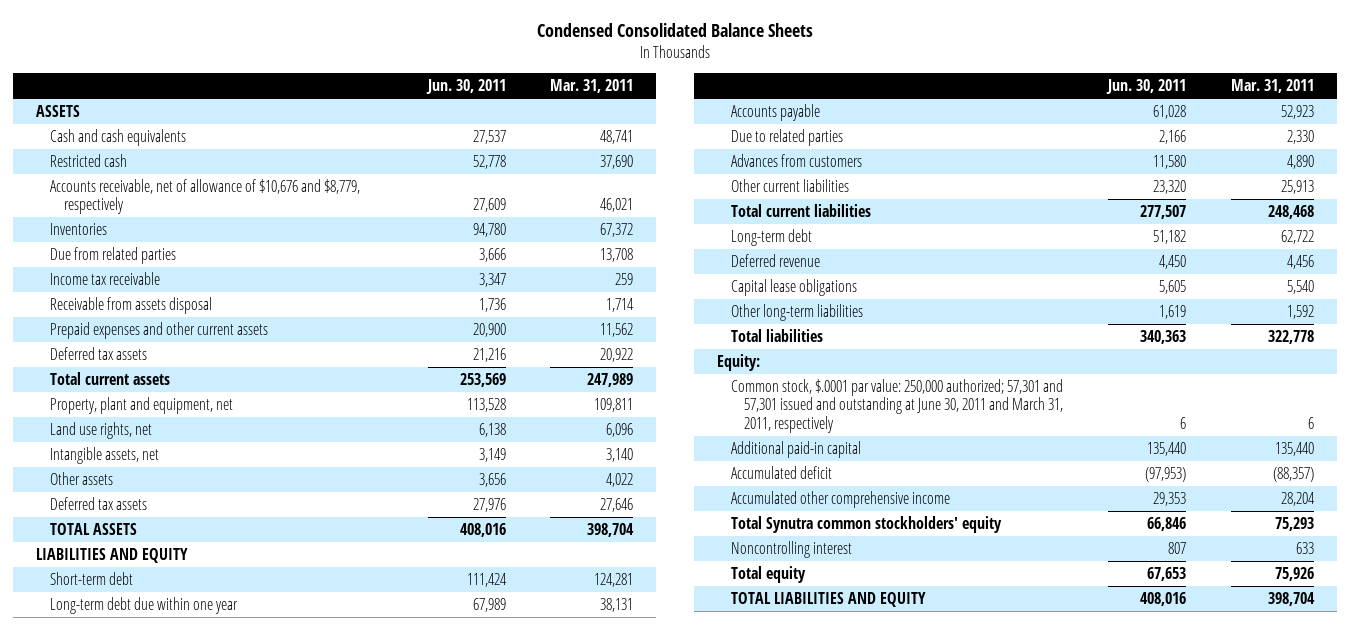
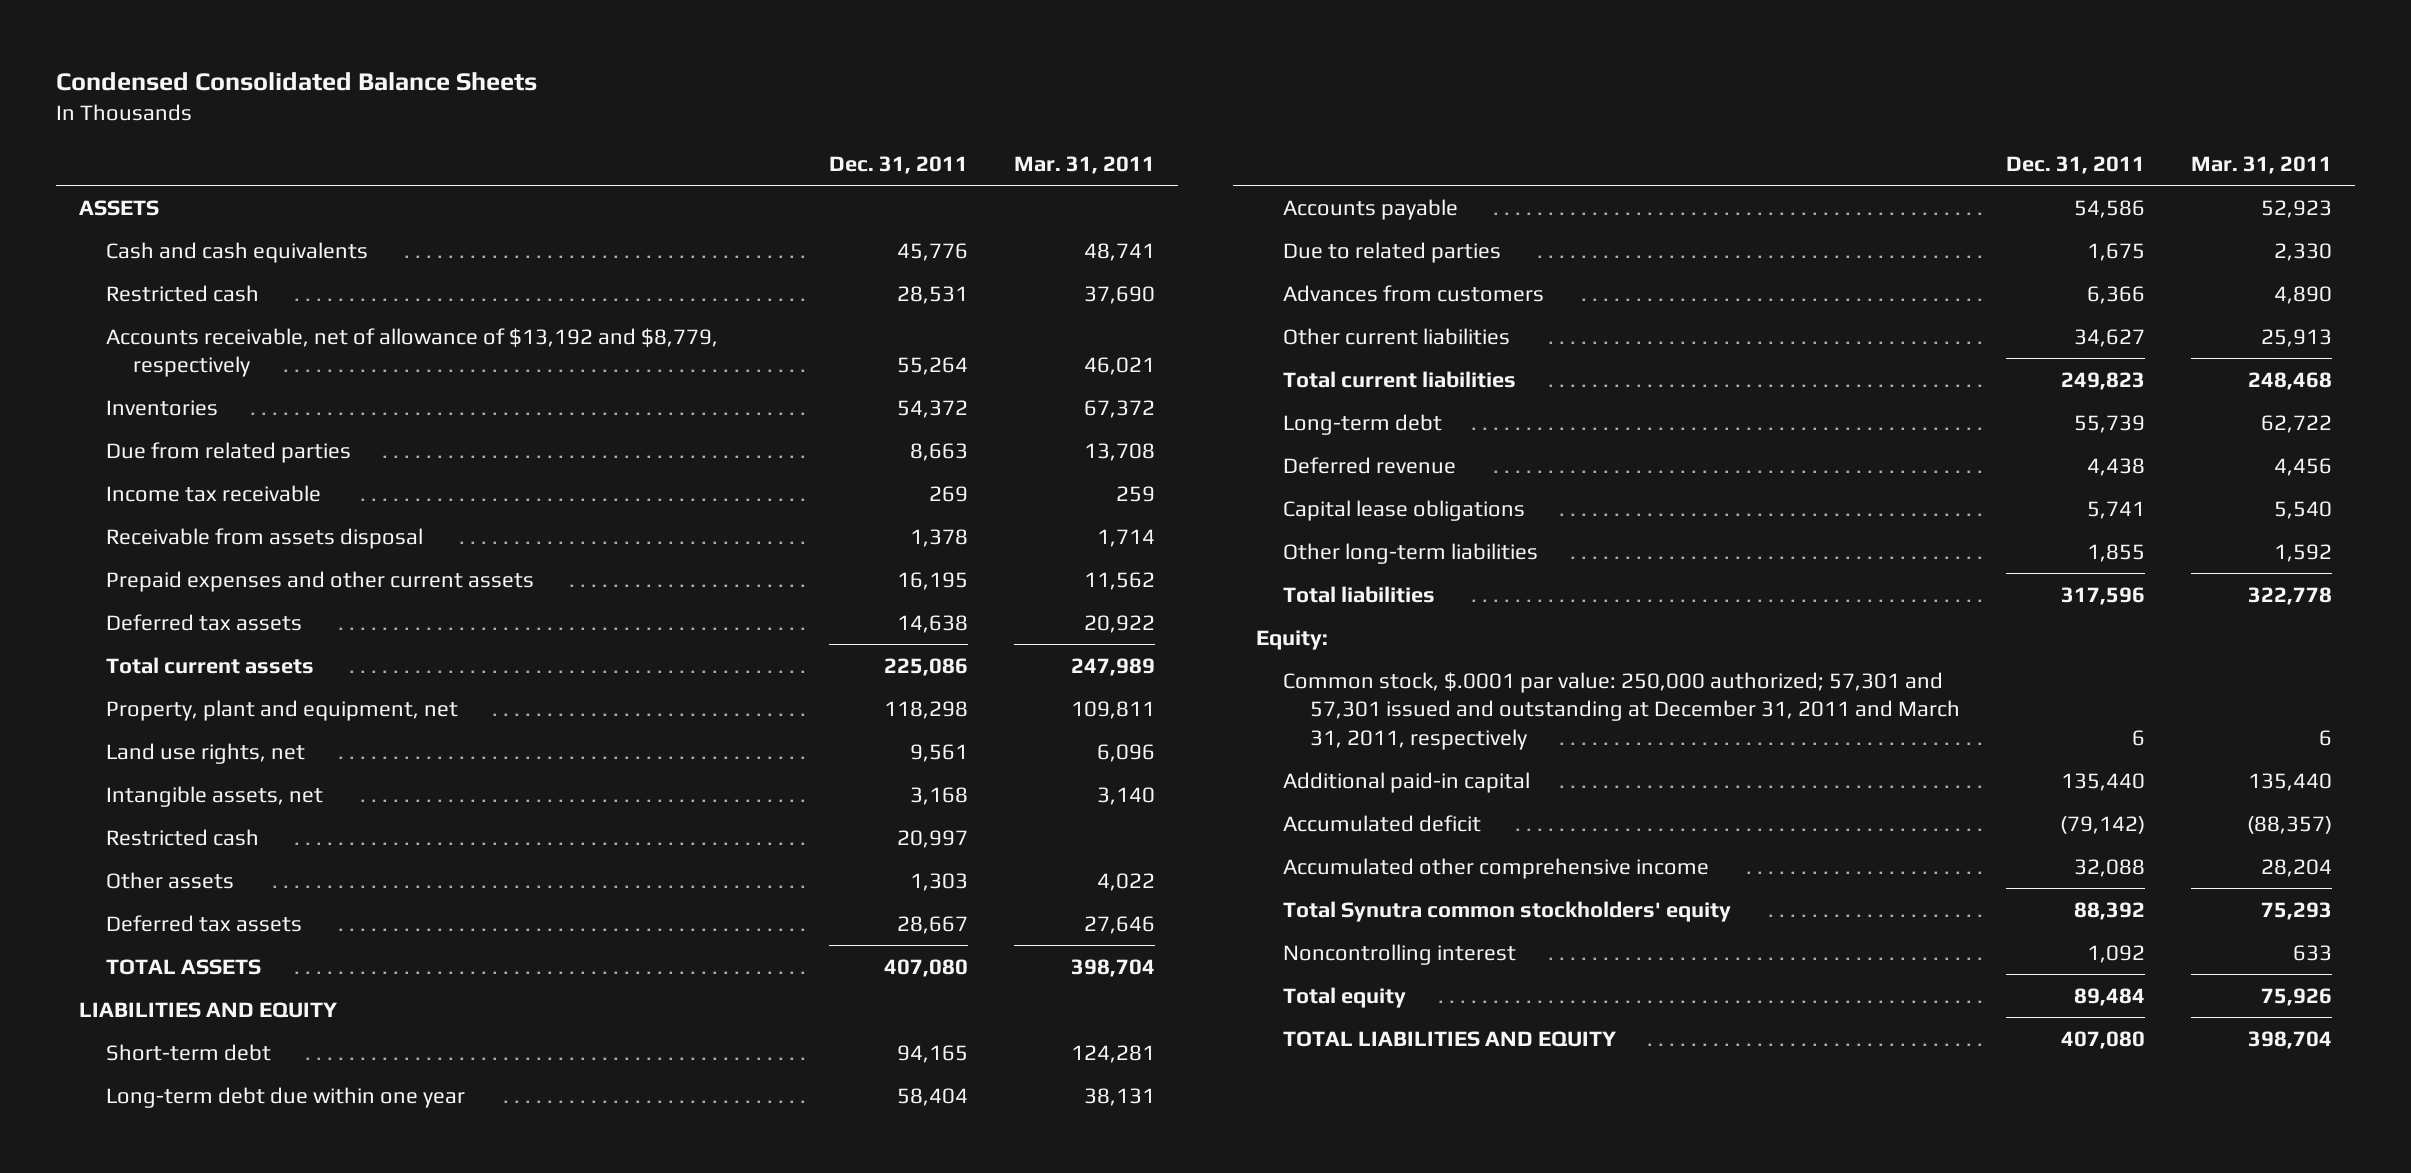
- | Jun. 30, 2011 | Mar. 31, 2011
+ | Dec. 31, 2011 | Mar. 31, 2011
- Accounts receivable, net of allowance of $10,676 and $8,779, respectively | 27,609 | 46,021
+ Accounts receivable, net of allowance of $13,192 and $8,779, respectively | 55,264 | 46,021
+ Restricted cash | 20,997 |
- Common stock, $.0001 par value: 250,000 authorized; 57,301 and 57,301 issued and outstanding at June 30, 2011 and March 31, 2011, respectively | 6 | 6
+ Common stock, $.0001 par value: 250,000 authorized; 57,301 and 57,301 issued and outstanding at December 31, 2011 and March 31, 2011, respectively | 6 | 6

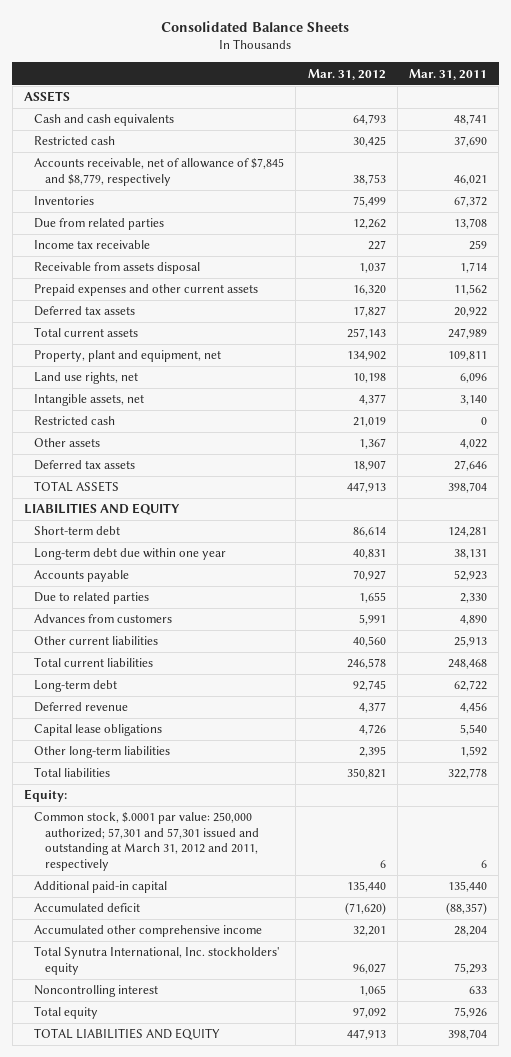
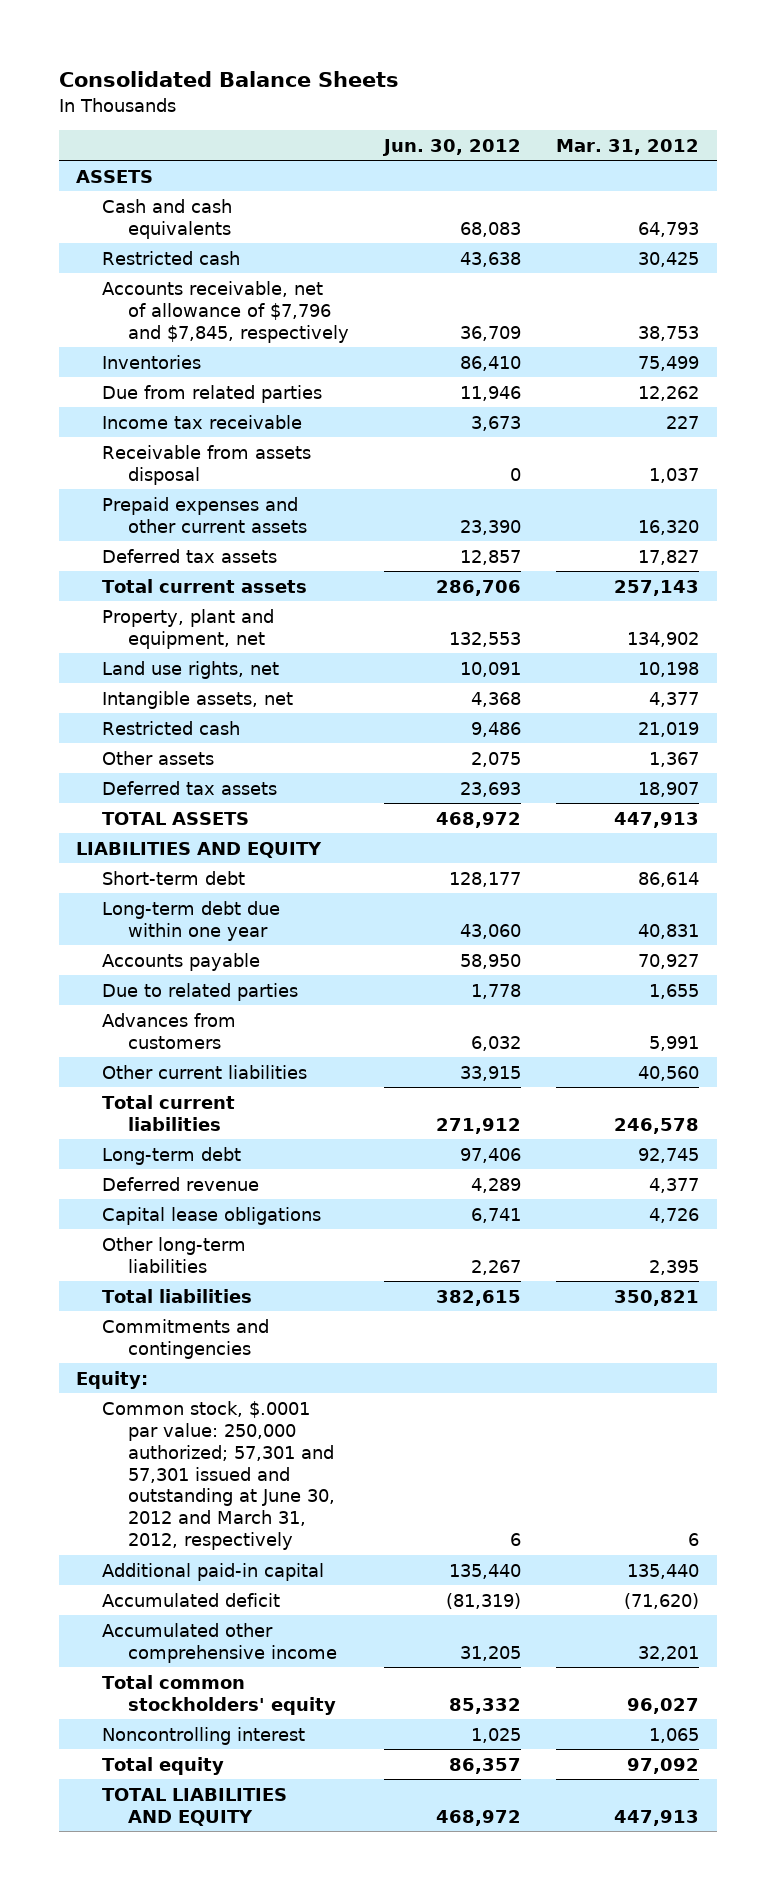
- | Mar. 31, 2012 | Mar. 31, 2011
+ | Jun. 30, 2012 | Mar. 31, 2012
- Accounts receivable, net of allowance of $7,845 and $8,779, respectively | 38,753 | 46,021
+ Accounts receivable, net of allowance of $7,796 and $7,845, respectively | 36,709 | 38,753
+ Commitments and contingencies
- Common stock, $.0001 par value: 250,000 authorized; 57,301 and 57,301 issued and outstanding at March 31, 2012 and 2011, respectively | 6 | 6
+ Common stock, $.0001 par value: 250,000 authorized; 57,301 and 57,301 issued and outstanding at June 30, 2012 and March 31, 2012, respectively | 6 | 6
- Total Synutra International, Inc. stockholders' equity | 96,027 | 75,293
+ Total common stockholders' equity | 85,332 | 96,027

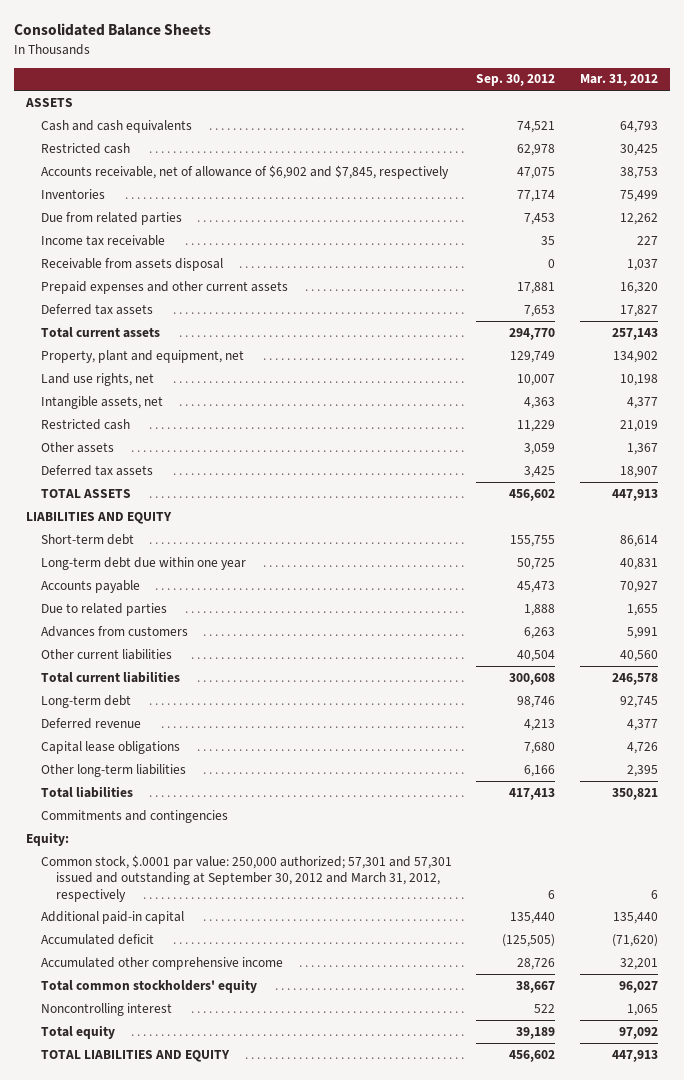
- | Jun. 30, 2012 | Mar. 31, 2012
+ | Sep. 30, 2012 | Mar. 31, 2012
- Accounts receivable, net of allowance of $7,796 and $7,845, respectively | 36,709 | 38,753
+ Accounts receivable, net of allowance of $6,902 and $7,845, respectively | 47,075 | 38,753
- Common stock, $.0001 par value: 250,000 authorized; 57,301 and 57,301 issued and outstanding at June 30, 2012 and March 31, 2012, respectively | 6 | 6
+ Common stock, $.0001 par value: 250,000 authorized; 57,301 and 57,301 issued and outstanding at September 30, 2012 and March 31, 2012, respectively | 6 | 6

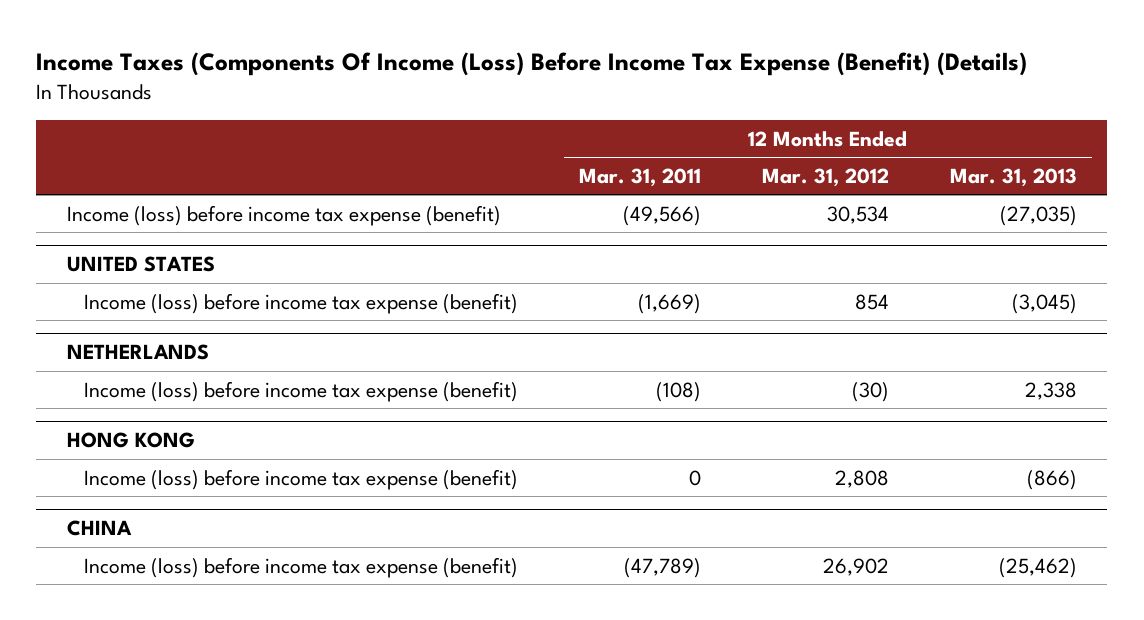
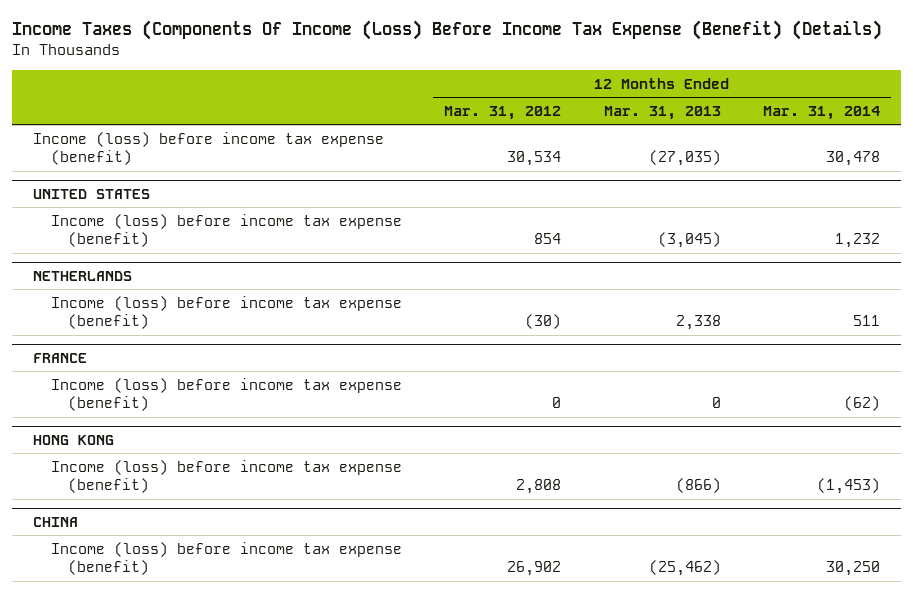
- | 12 Months Ended Mar. 31, 2011 | 12 Months Ended Mar. 31, 2012 | 12 Months Ended Mar. 31, 2013
+ | 12 Months Ended Mar. 31, 2012 | 12 Months Ended Mar. 31, 2013 | 12 Months Ended Mar. 31, 2014
+ FRANCE
+ Income (loss) before income tax expense (benefit) | 0 | 0 | (62)

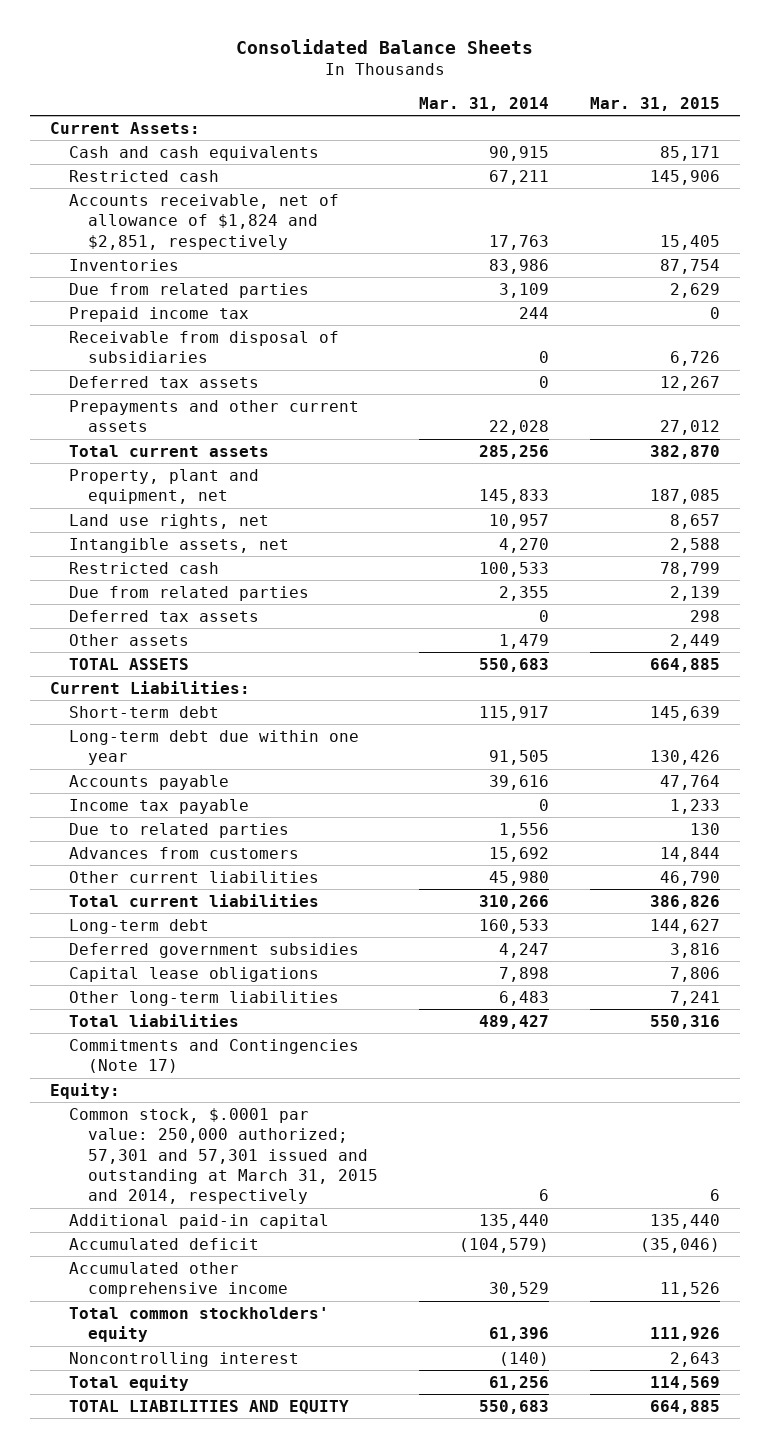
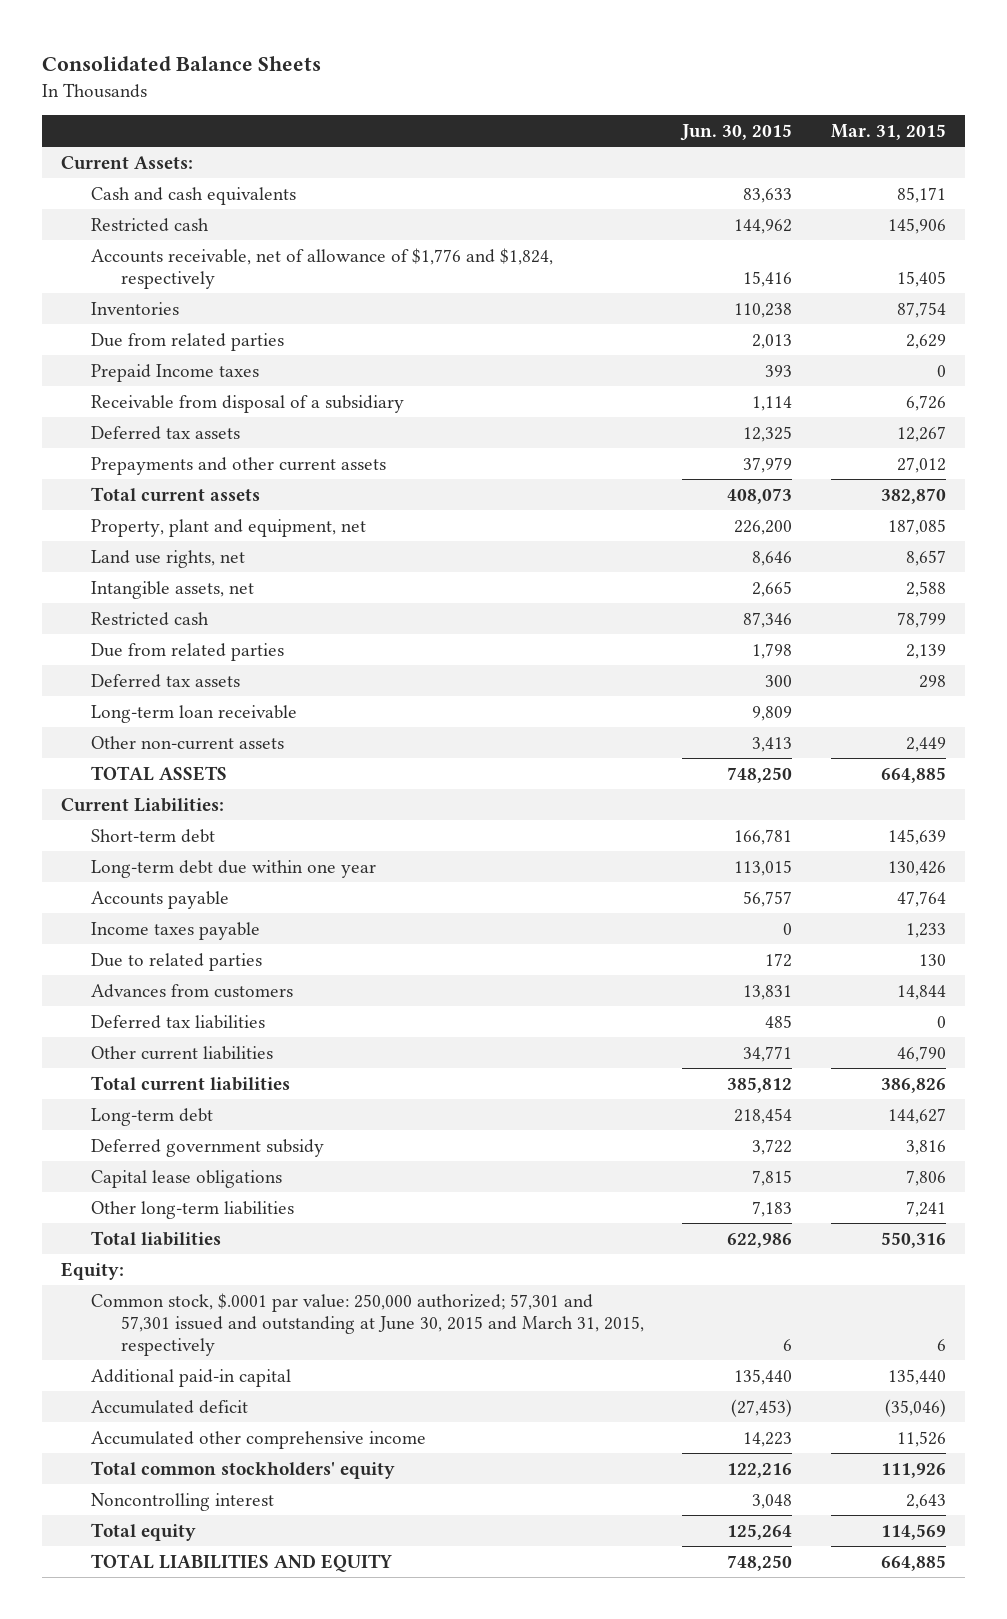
- | Mar. 31, 2014 | Mar. 31, 2015
+ | Jun. 30, 2015 | Mar. 31, 2015
- Accounts receivable, net of allowance of $1,824 and $2,851, respectively | 17,763 | 15,405
+ Accounts receivable, net of allowance of $1,776 and $1,824, respectively | 15,416 | 15,405
- Prepaid income tax | 244 | 0
- Receivable from disposal of subsidiaries | 0 | 6,726
+ Prepaid Income taxes | 393 | 0
+ Receivable from disposal of a subsidiary | 1,114 | 6,726
- Other assets | 1,479 | 2,449
+ Long-term loan receivable | 9,809 |
+ Other non-current assets | 3,413 | 2,449
- Income tax payable | 0 | 1,233
+ Income taxes payable | 0 | 1,233
+ Deferred tax liabilities | 485 | 0
- Deferred government subsidies | 4,247 | 3,816
+ Deferred government subsidy | 3,722 | 3,816
- Commitments and Contingencies (Note 17)
- Common stock, $.0001 par value: 250,000 authorized; 57,301 and 57,301 issued and outstanding at March 31, 2015 and 2014, respectively | 6 | 6
+ Common stock, $.0001 par value: 250,000 authorized; 57,301 and 57,301 issued and outstanding at June 30, 2015 and March 31, 2015, respectively | 6 | 6

